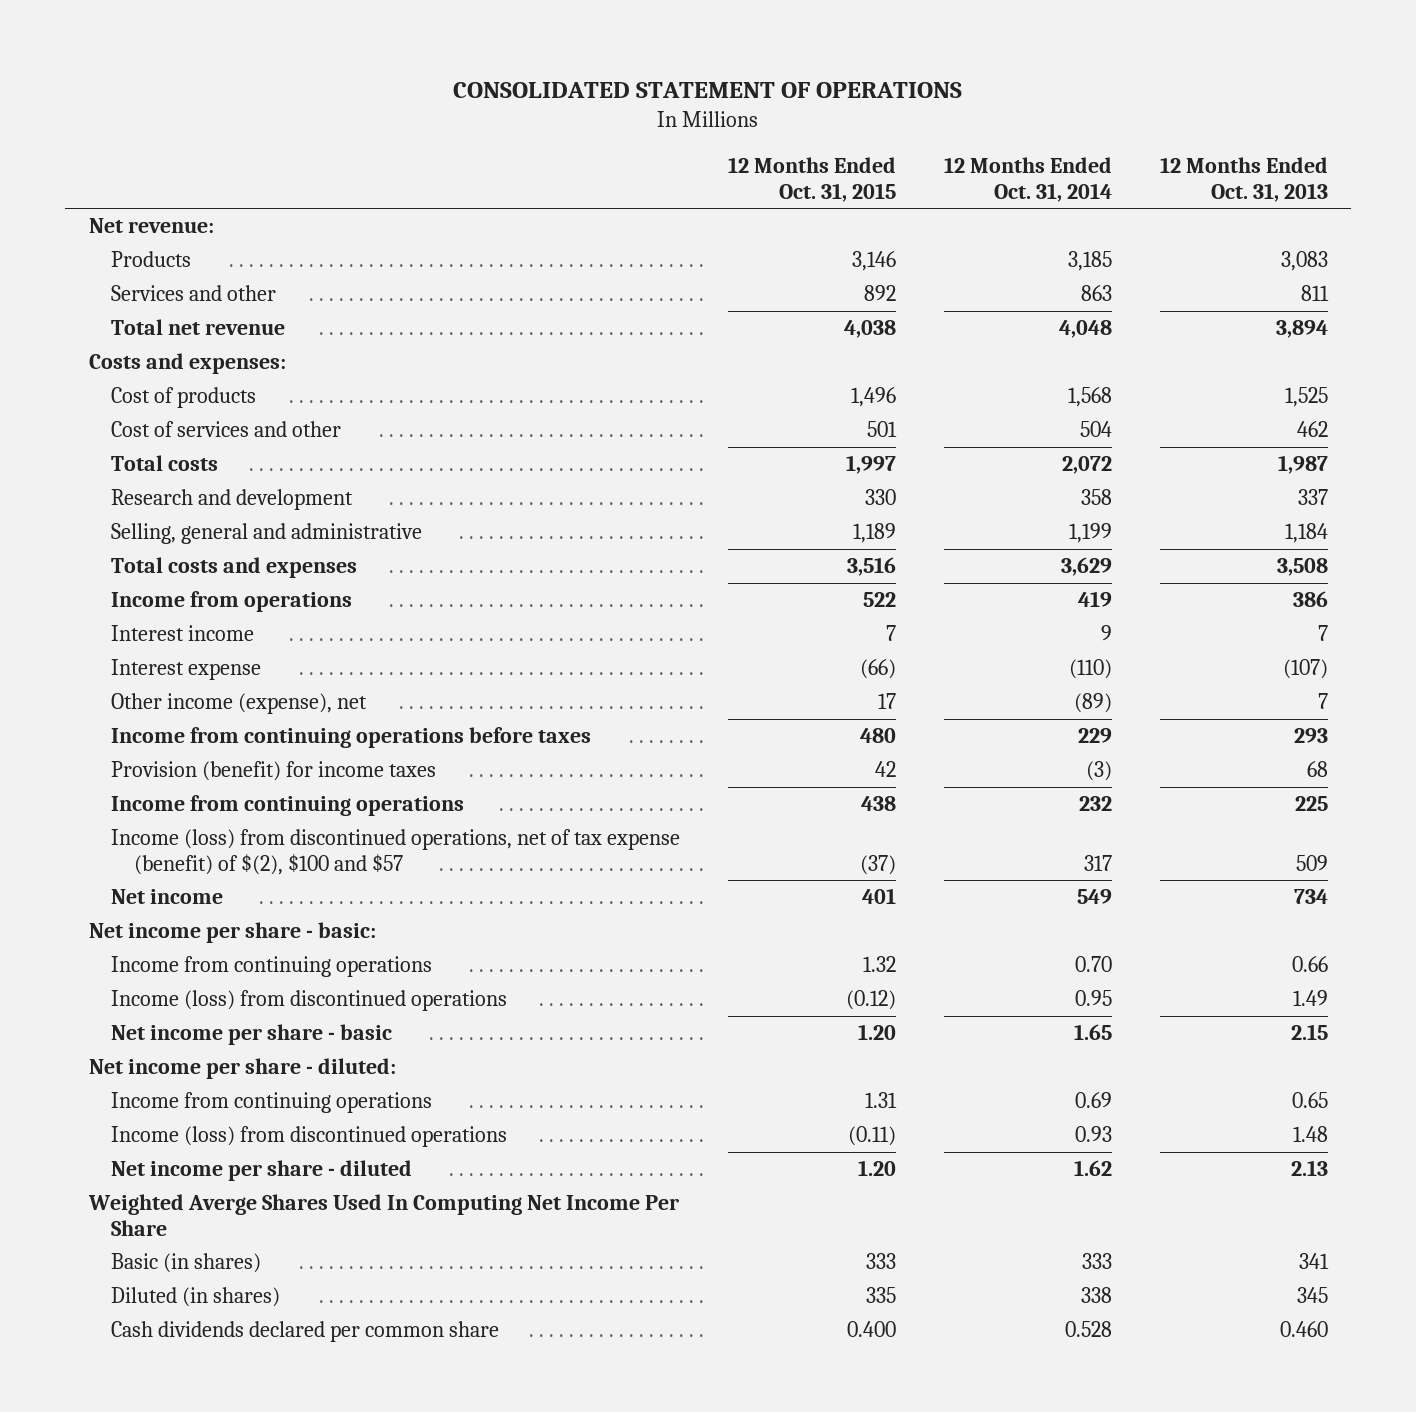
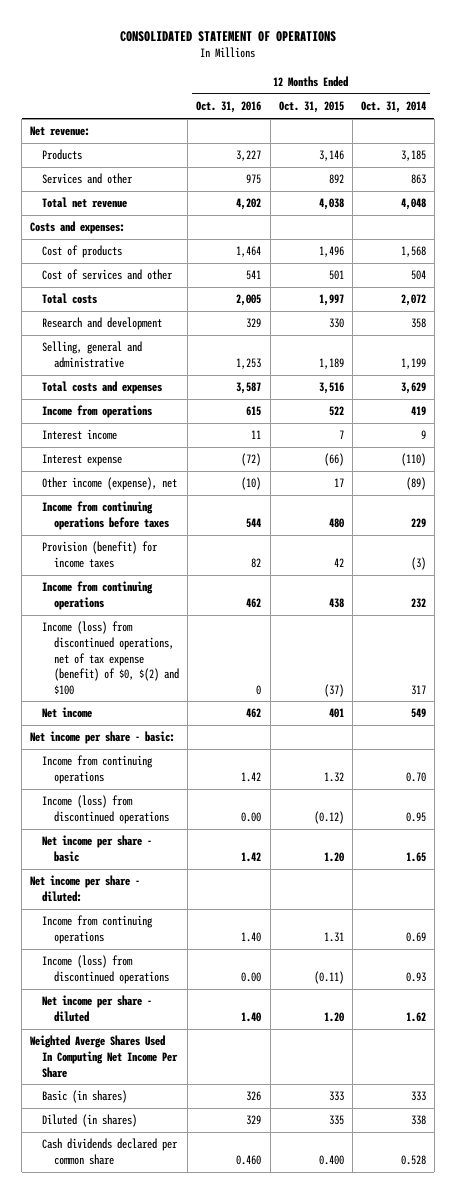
- | 12 Months Ended Oct. 31, 2015 | 12 Months Ended Oct. 31, 2014 | 12 Months Ended Oct. 31, 2013
+ | 12 Months Ended Oct. 31, 2016 | 12 Months Ended Oct. 31, 2015 | 12 Months Ended Oct. 31, 2014
- Income (loss) from discontinued operations, net of tax expense (benefit) of $(2), $100 and $57 | (37) | 317 | 509
+ Income (loss) from discontinued operations, net of tax expense (benefit) of $0, $(2) and $100 | 0 | (37) | 317

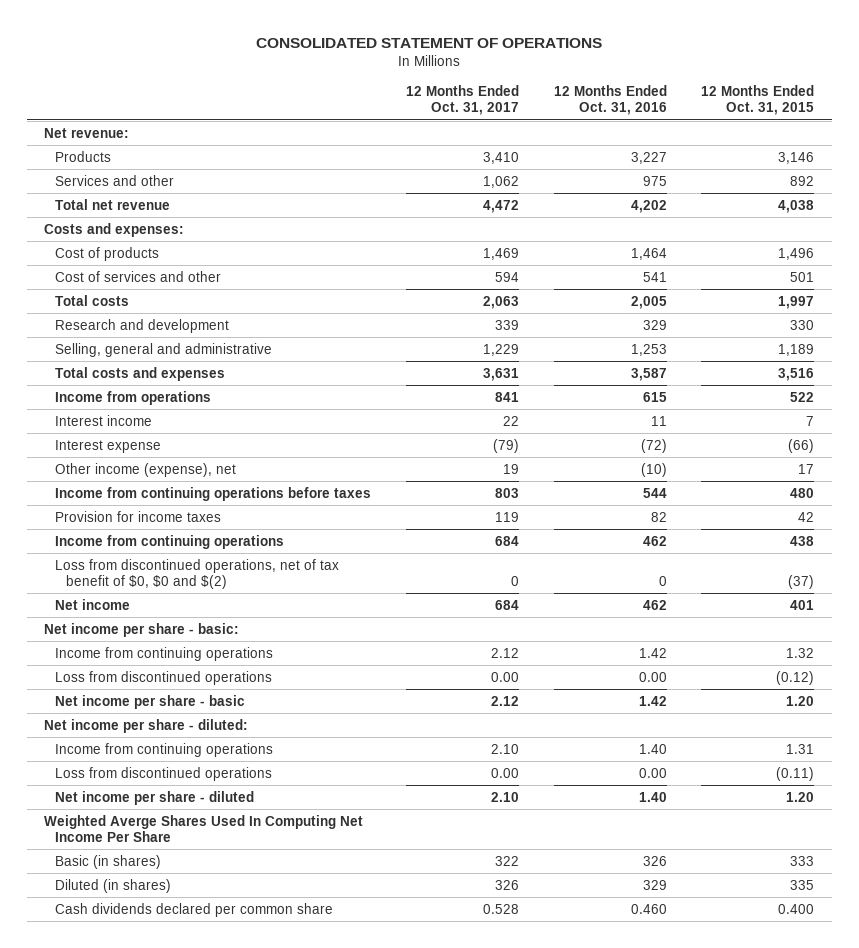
- | 12 Months Ended Oct. 31, 2016 | 12 Months Ended Oct. 31, 2015 | 12 Months Ended Oct. 31, 2014
+ | 12 Months Ended Oct. 31, 2017 | 12 Months Ended Oct. 31, 2016 | 12 Months Ended Oct. 31, 2015
- Provision (benefit) for income taxes | 82 | 42 | (3)
+ Provision for income taxes | 119 | 82 | 42
- Income (loss) from discontinued operations, net of tax expense (benefit) of $0, $(2) and $100 | 0 | (37) | 317
+ Loss from discontinued operations, net of tax benefit of $0, $0 and $(2) | 0 | 0 | (37)
- Income (loss) from discontinued operations | 0.00 | (0.12) | 0.95
+ Loss from discontinued operations | 0.00 | 0.00 | (0.12)
- Income (loss) from discontinued operations | 0.00 | (0.11) | 0.93
+ Loss from discontinued operations | 0.00 | 0.00 | (0.11)

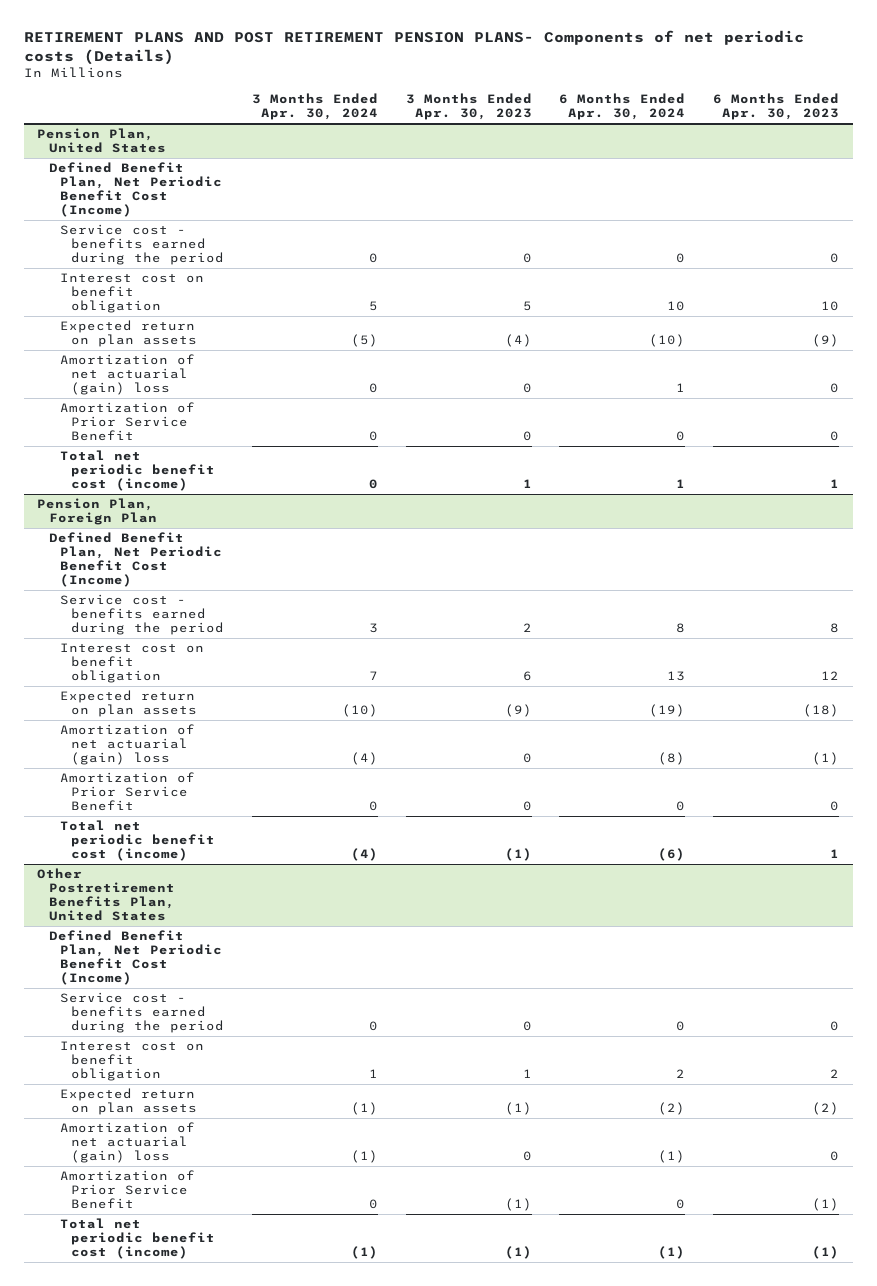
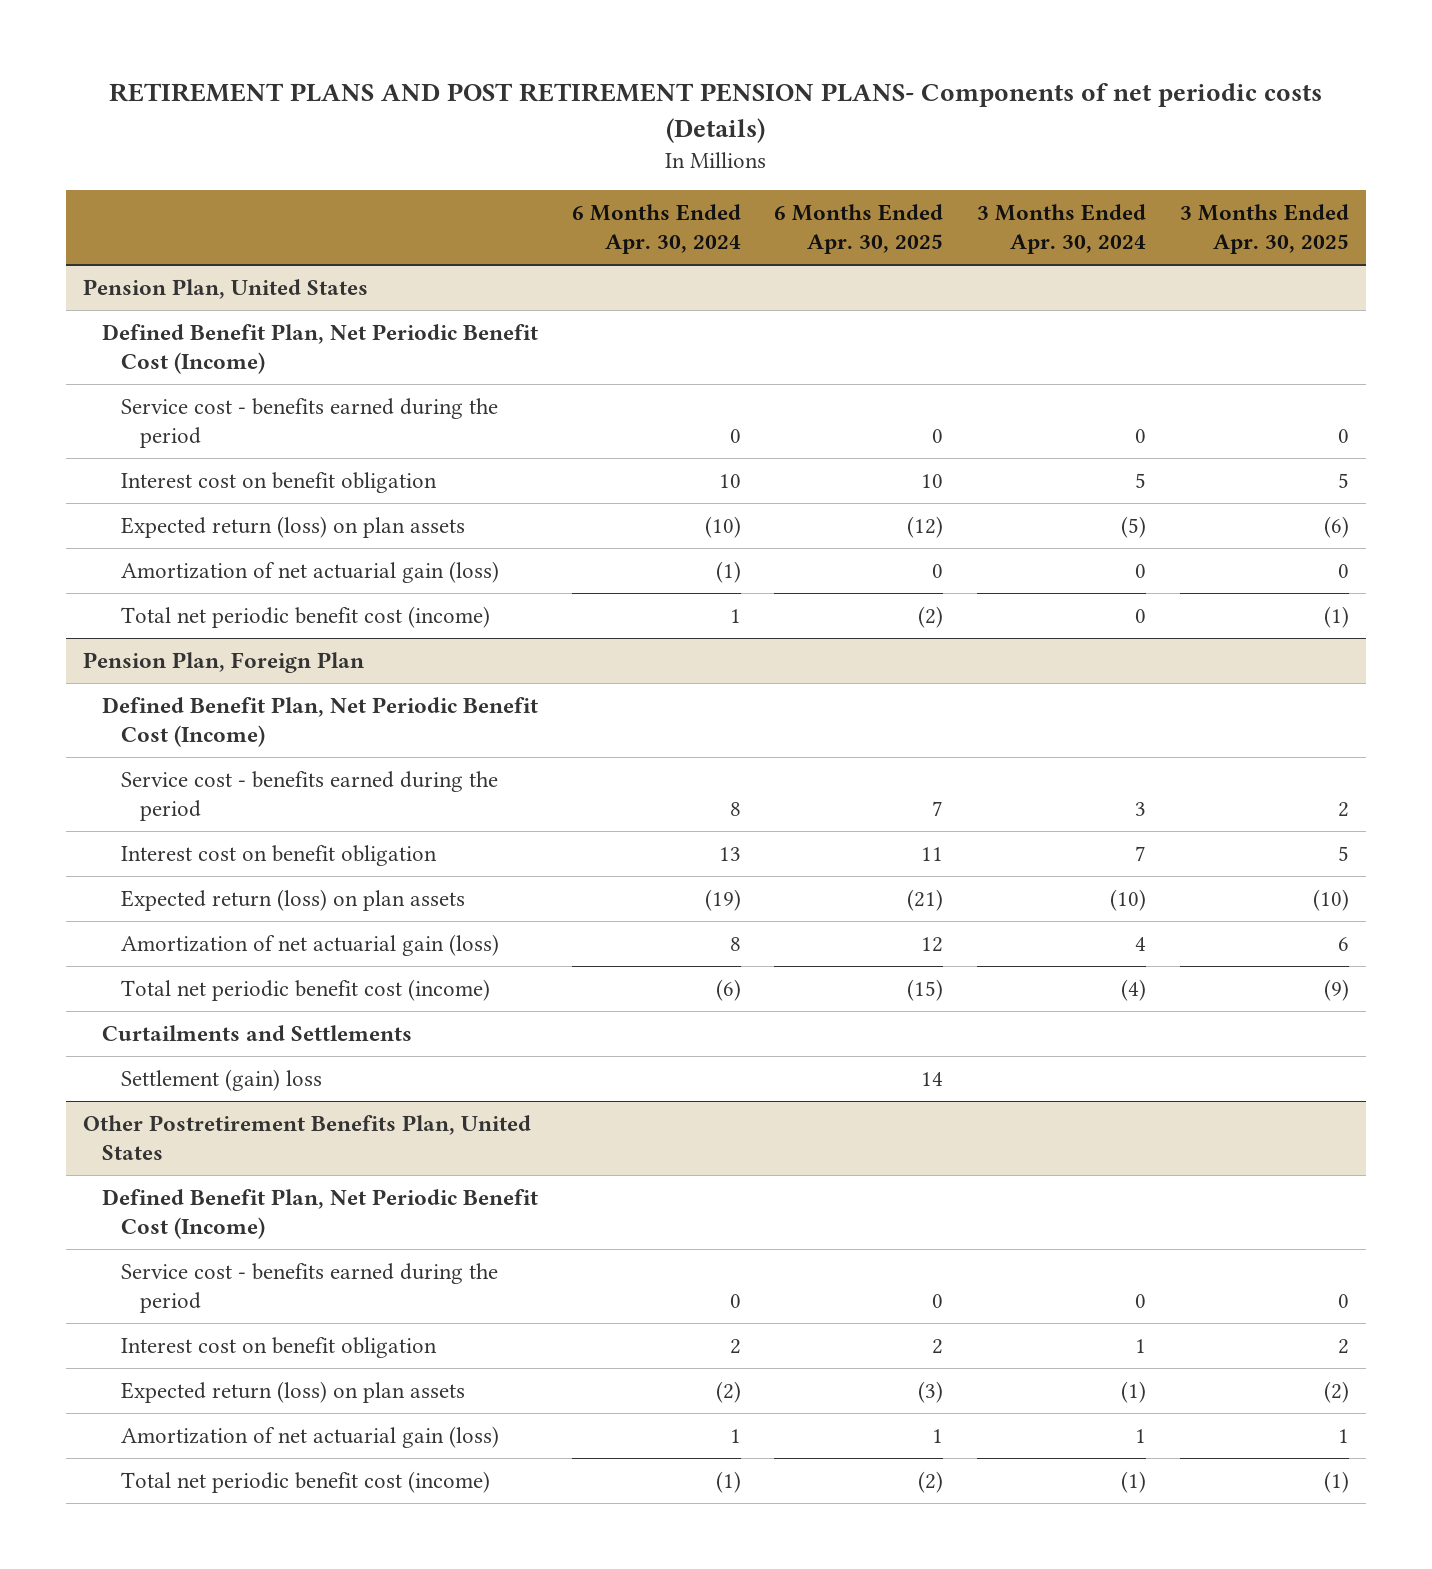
- | 3 Months Ended Apr. 30, 2024 | 3 Months Ended Apr. 30, 2023 | 6 Months Ended Apr. 30, 2024 | 6 Months Ended Apr. 30, 2023
+ | 6 Months Ended Apr. 30, 2024 | 6 Months Ended Apr. 30, 2025 | 3 Months Ended Apr. 30, 2024 | 3 Months Ended Apr. 30, 2025
@ Pension Plan, United States
- Expected return on plan assets | (5) | (4) | (10) | (9)
- Amortization of net actuarial (gain) loss | 0 | 0 | 1 | 0
- Amortization of Prior Service Benefit | 0 | 0 | 0 | 0
+ Expected return (loss) on plan assets | (10) | (12) | (5) | (6)
+ Amortization of net actuarial gain (loss) | (1) | 0 | 0 | 0
@ Pension Plan, Foreign Plan
- Expected return on plan assets | (10) | (9) | (19) | (18)
- Amortization of net actuarial (gain) loss | (4) | 0 | (8) | (1)
- Amortization of Prior Service Benefit | 0 | 0 | 0 | 0
+ Expected return (loss) on plan assets | (19) | (21) | (10) | (10)
+ Amortization of net actuarial gain (loss) | 8 | 12 | 4 | 6
+ Curtailments and Settlements
+ Settlement (gain) loss | | 14 | |
@ Other Postretirement Benefits Plan, United States
- Expected return on plan assets | (1) | (1) | (2) | (2)
- Amortization of net actuarial (gain) loss | (1) | 0 | (1) | 0
- Amortization of Prior Service Benefit | 0 | (1) | 0 | (1)
+ Expected return (loss) on plan assets | (2) | (3) | (1) | (2)
+ Amortization of net actuarial gain (loss) | 1 | 1 | 1 | 1

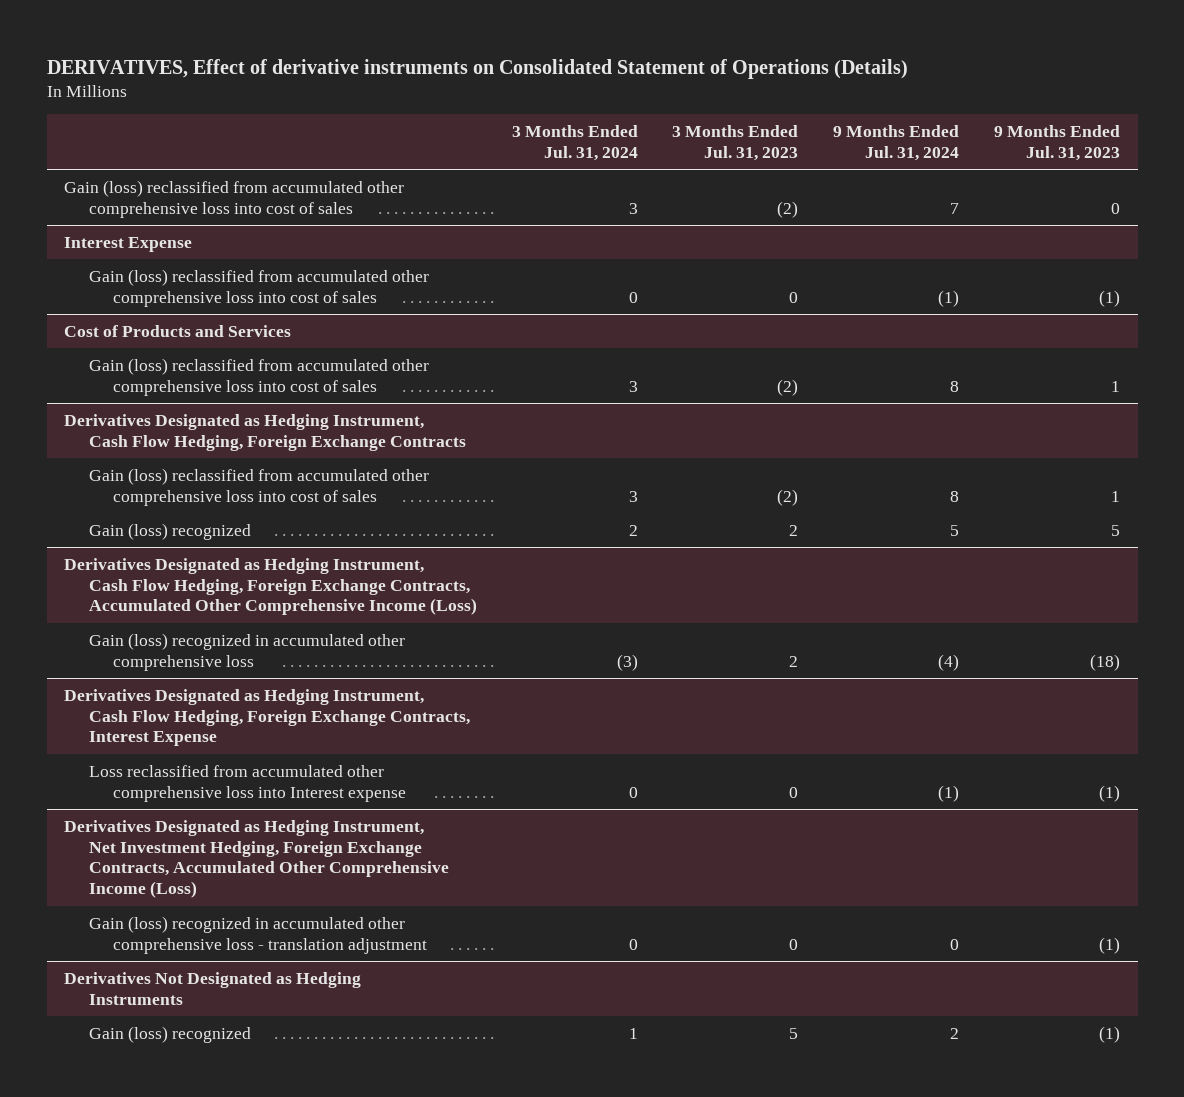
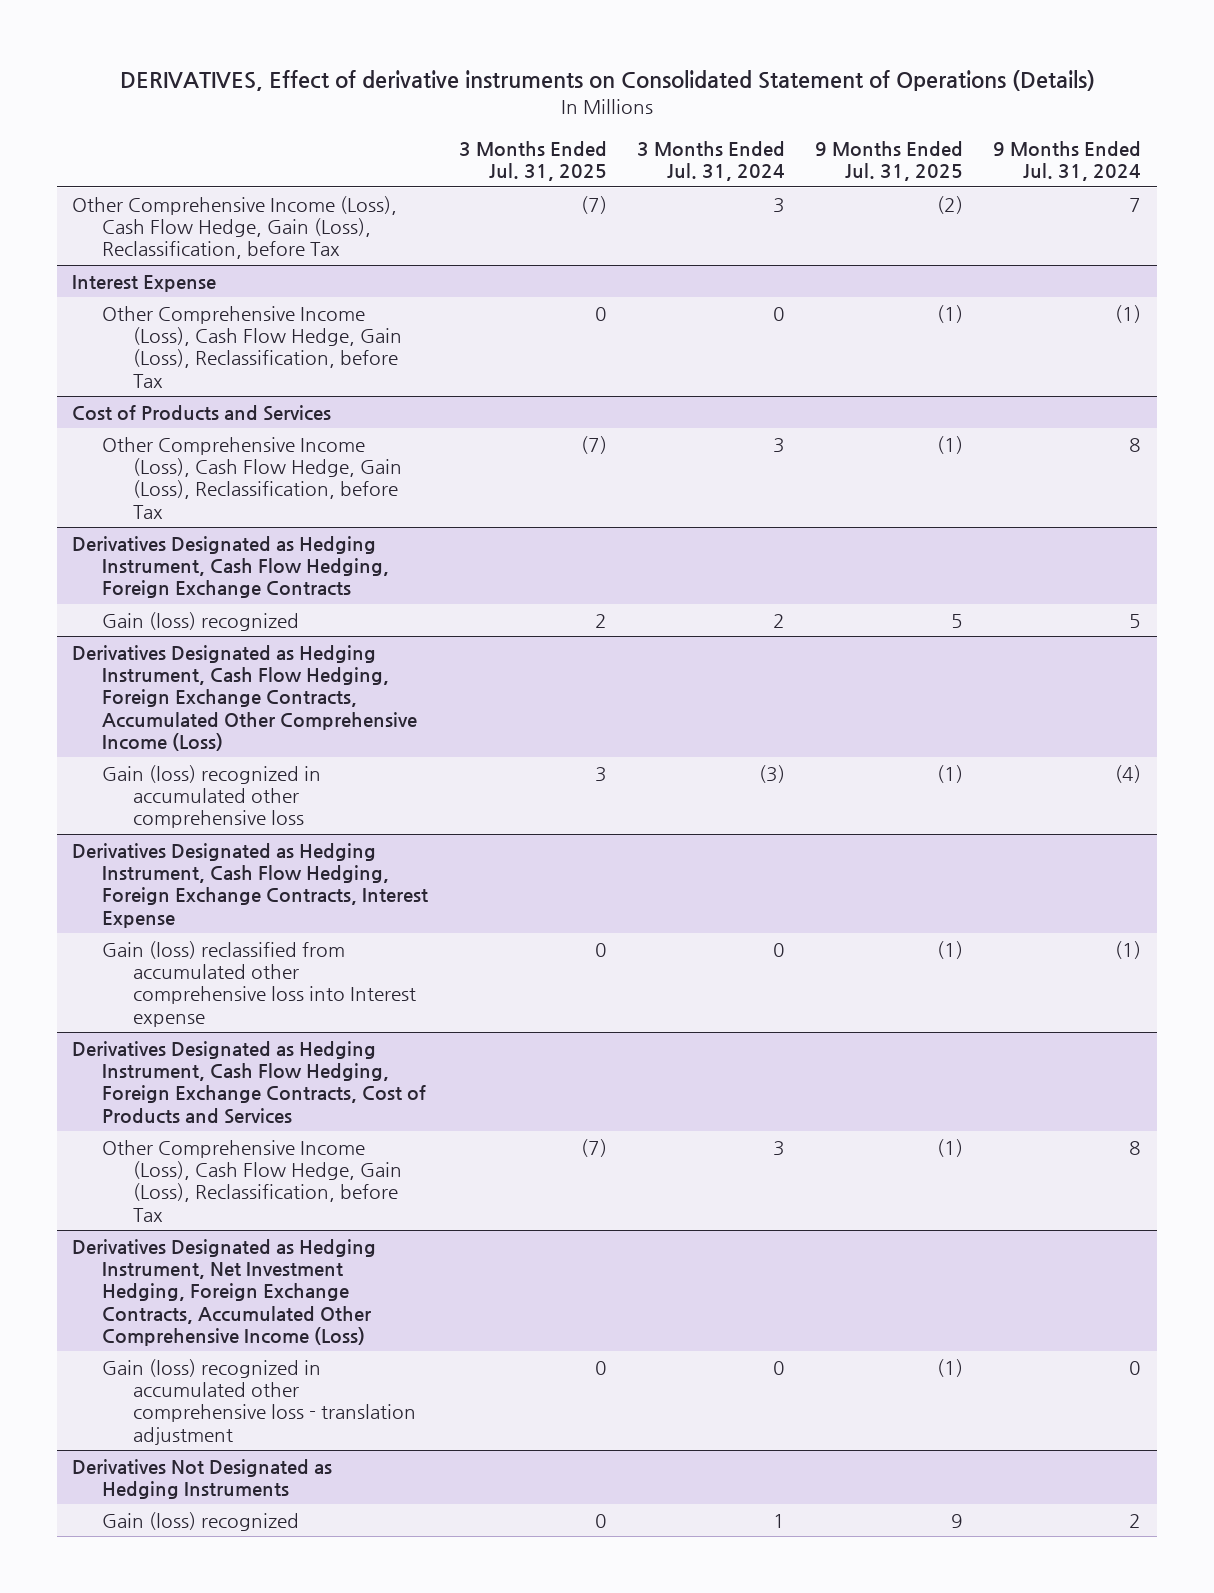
- | 3 Months Ended Jul. 31, 2024 | 3 Months Ended Jul. 31, 2023 | 9 Months Ended Jul. 31, 2024 | 9 Months Ended Jul. 31, 2023
+ | 3 Months Ended Jul. 31, 2025 | 3 Months Ended Jul. 31, 2024 | 9 Months Ended Jul. 31, 2025 | 9 Months Ended Jul. 31, 2024
- Gain (loss) reclassified from accumulated other comprehensive loss into cost of sales | 3 | (2) | 7 | 0
+ Other Comprehensive Income (Loss), Cash Flow Hedge, Gain (Loss), Reclassification, before Tax | (7) | 3 | (2) | 7
@ Interest Expense
- Gain (loss) reclassified from accumulated other comprehensive loss into cost of sales | 0 | 0 | (1) | (1)
+ Other Comprehensive Income (Loss), Cash Flow Hedge, Gain (Loss), Reclassification, before Tax | 0 | 0 | (1) | (1)
@ Cost of Products and Services
- Gain (loss) reclassified from accumulated other comprehensive loss into cost of sales | 3 | (2) | 8 | 1
+ Other Comprehensive Income (Loss), Cash Flow Hedge, Gain (Loss), Reclassification, before Tax | (7) | 3 | (1) | 8
@ Derivatives Designated as Hedging Instrument, Cash Flow Hedging, Foreign Exchange Contracts
- Gain (loss) reclassified from accumulated other comprehensive loss into cost of sales | 3 | (2) | 8 | 1
@ Derivatives Designated as Hedging Instrument, Cash Flow Hedging, Foreign Exchange Contracts, Interest Expense
- Loss reclassified from accumulated other comprehensive loss into Interest expense | 0 | 0 | (1) | (1)
+ Gain (loss) reclassified from accumulated other comprehensive loss into Interest expense | 0 | 0 | (1) | (1)
+ Derivatives Designated as Hedging Instrument, Cash Flow Hedging, Foreign Exchange Contracts, Cost of Products and Services
+ Other Comprehensive Income (Loss), Cash Flow Hedge, Gain (Loss), Reclassification, before Tax | (7) | 3 | (1) | 8

